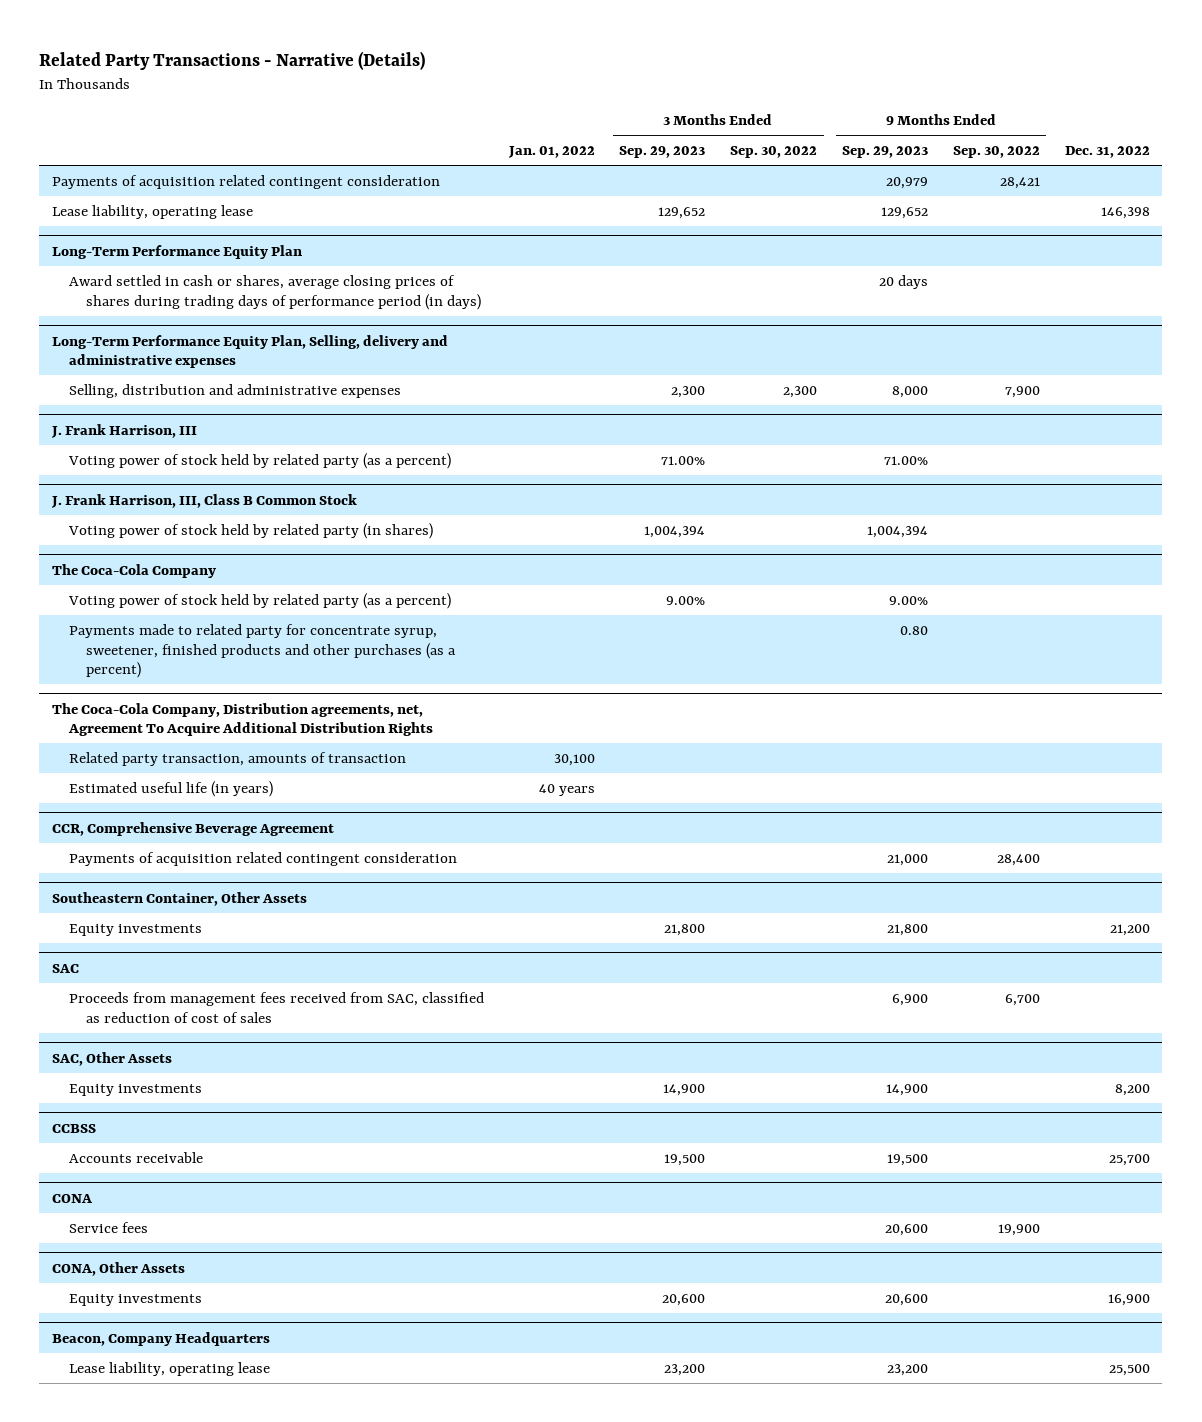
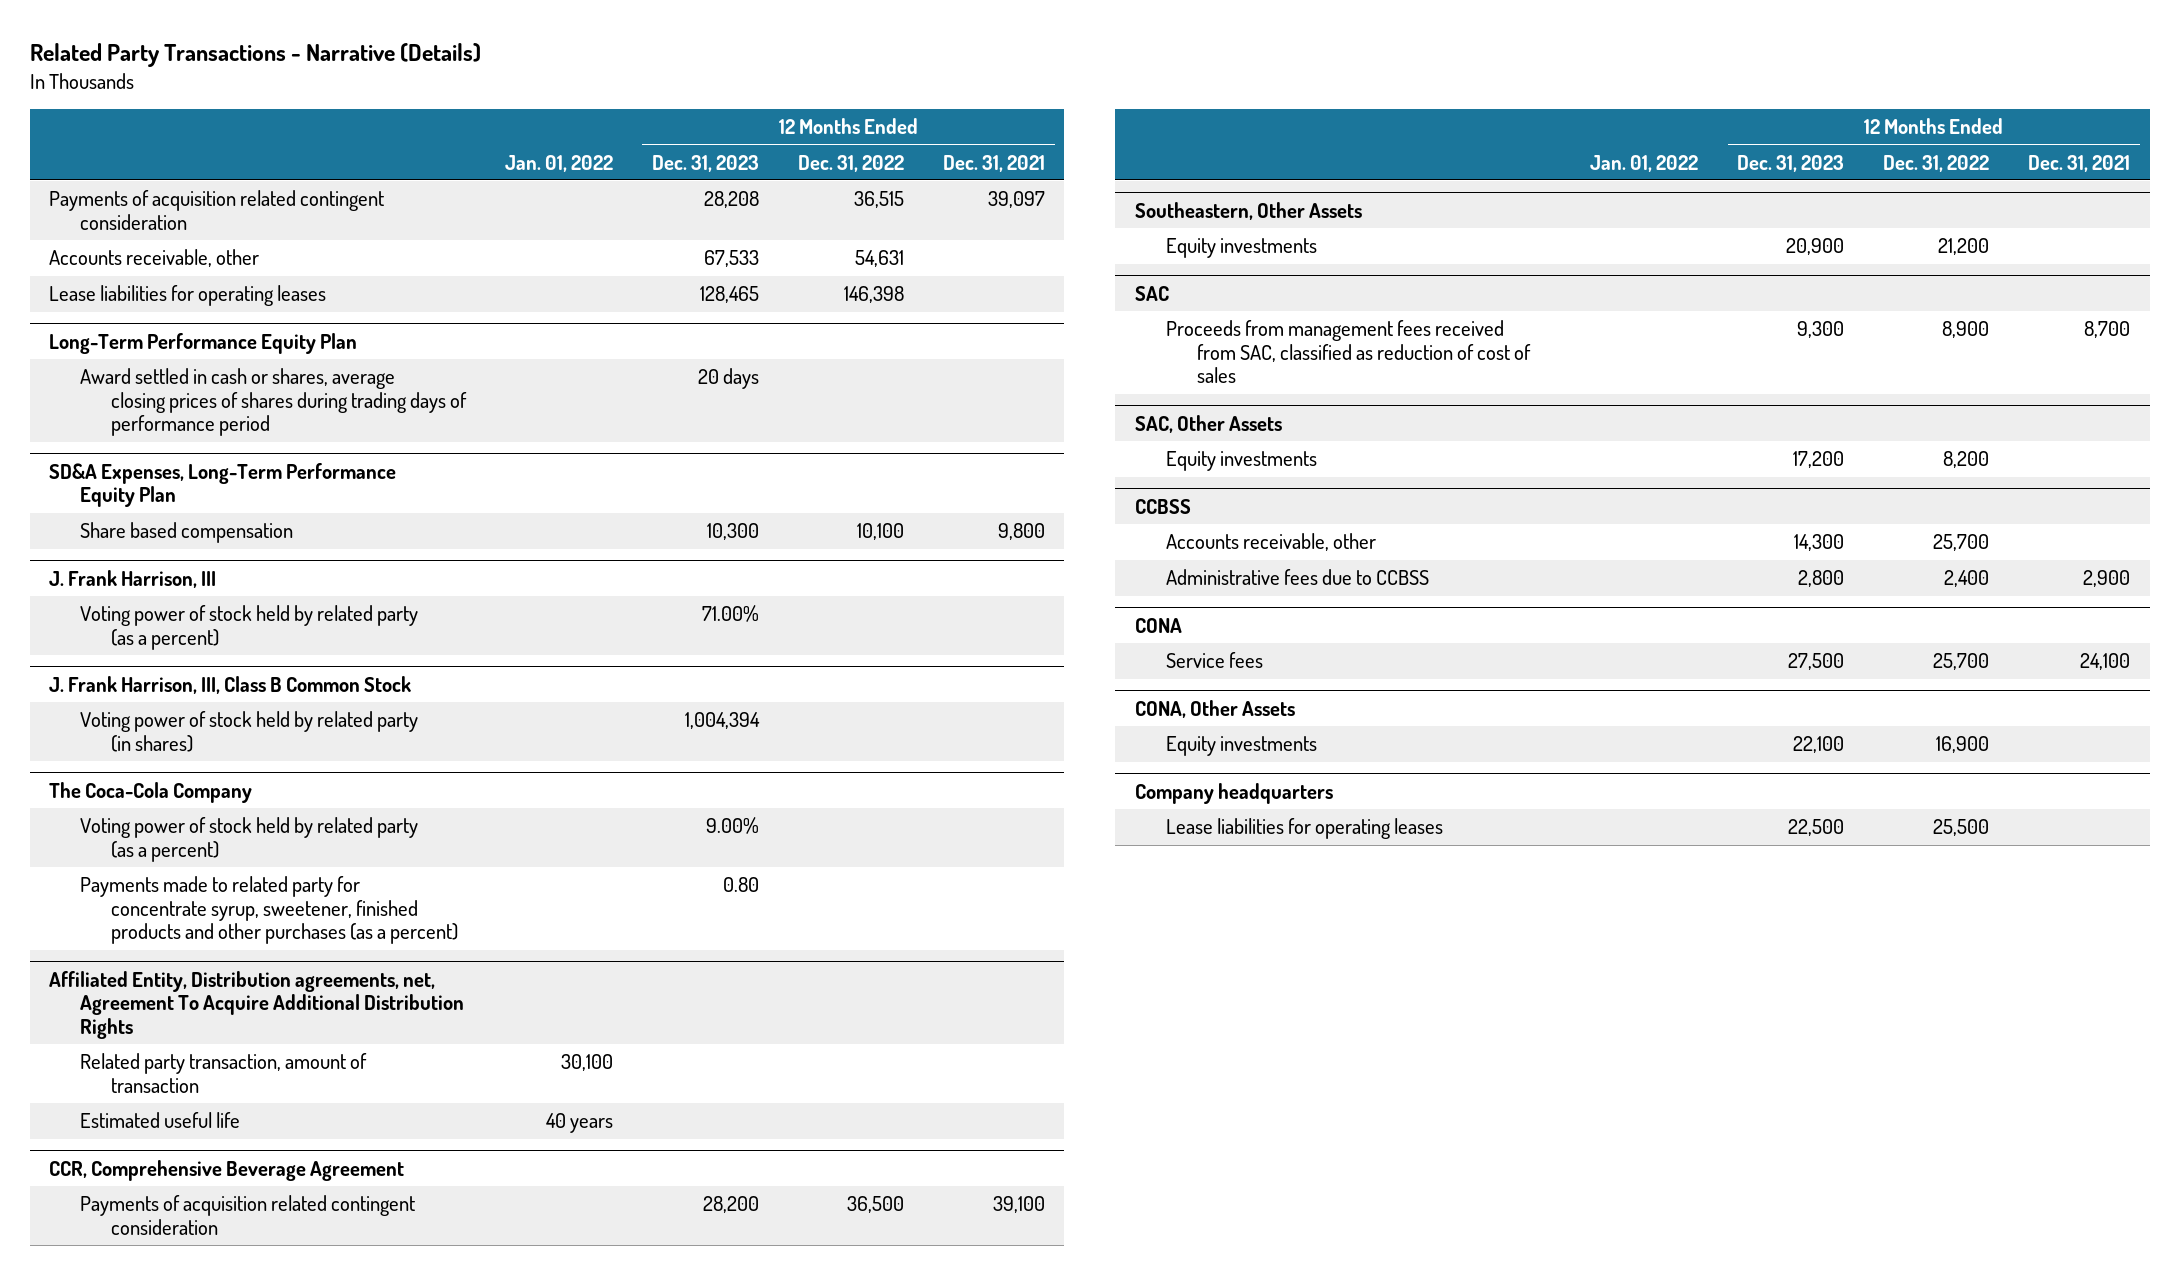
- | Jan. 01, 2022 | 3 Months Ended Sep. 29, 2023 | 3 Months Ended Sep. 30, 2022 | 9 Months Ended Sep. 29, 2023 | 9 Months Ended Sep. 30, 2022 | Dec. 31, 2022
+ | Jan. 01, 2022 | 12 Months Ended Dec. 31, 2023 | 12 Months Ended Dec. 31, 2022 | 12 Months Ended Dec. 31, 2021
- Lease liability, operating lease | | 129,652 | | 129,652 | | 146,398
+ Accounts receivable, other | | 67,533 | 54,631 |
+ Lease liabilities for operating leases | | 128,465 | 146,398 |
@ Long-Term Performance Equity Plan
- Award settled in cash or shares, average closing prices of shares during trading days of performance period (in days) | | | | 20 days | |
- Long-Term Performance Equity Plan, Selling, delivery and administrative expenses
- Selling, distribution and administrative expenses | | 2,300 | 2,300 | 8,000 | 7,900 |
@ Long-Term Performance Equity Plan
+ Award settled in cash or shares, average closing prices of shares during trading days of performance period | | 20 days | |
+ SD&A Expenses, Long-Term Performance Equity Plan
+ Share based compensation | | 10,300 | 10,100 | 9,800
- The Coca-Cola Company, Distribution agreements, net, Agreement To Acquire Additional Distribution Rights
- Related party transaction, amounts of transaction | 30,100 | | | | |
- Estimated useful life (in years) | 40 years | | | | |
+ Affiliated Entity, Distribution agreements, net, Agreement To Acquire Additional Distribution Rights
+ Related party transaction, amount of transaction | 30,100 | | |
+ Estimated useful life | 40 years | | |
- Southeastern Container, Other Assets
+ Southeastern, Other Assets
@ CCBSS
- Accounts receivable | | 19,500 | | 19,500 | | 25,700
+ Accounts receivable, other | | 14,300 | 25,700 |
+ Administrative fees due to CCBSS | | 2,800 | 2,400 | 2,900
- Beacon, Company Headquarters
- Lease liability, operating lease | | 23,200 | | 23,200 | | 25,500
+ Company headquarters
+ Lease liabilities for operating leases | | 22,500 | 25,500 |

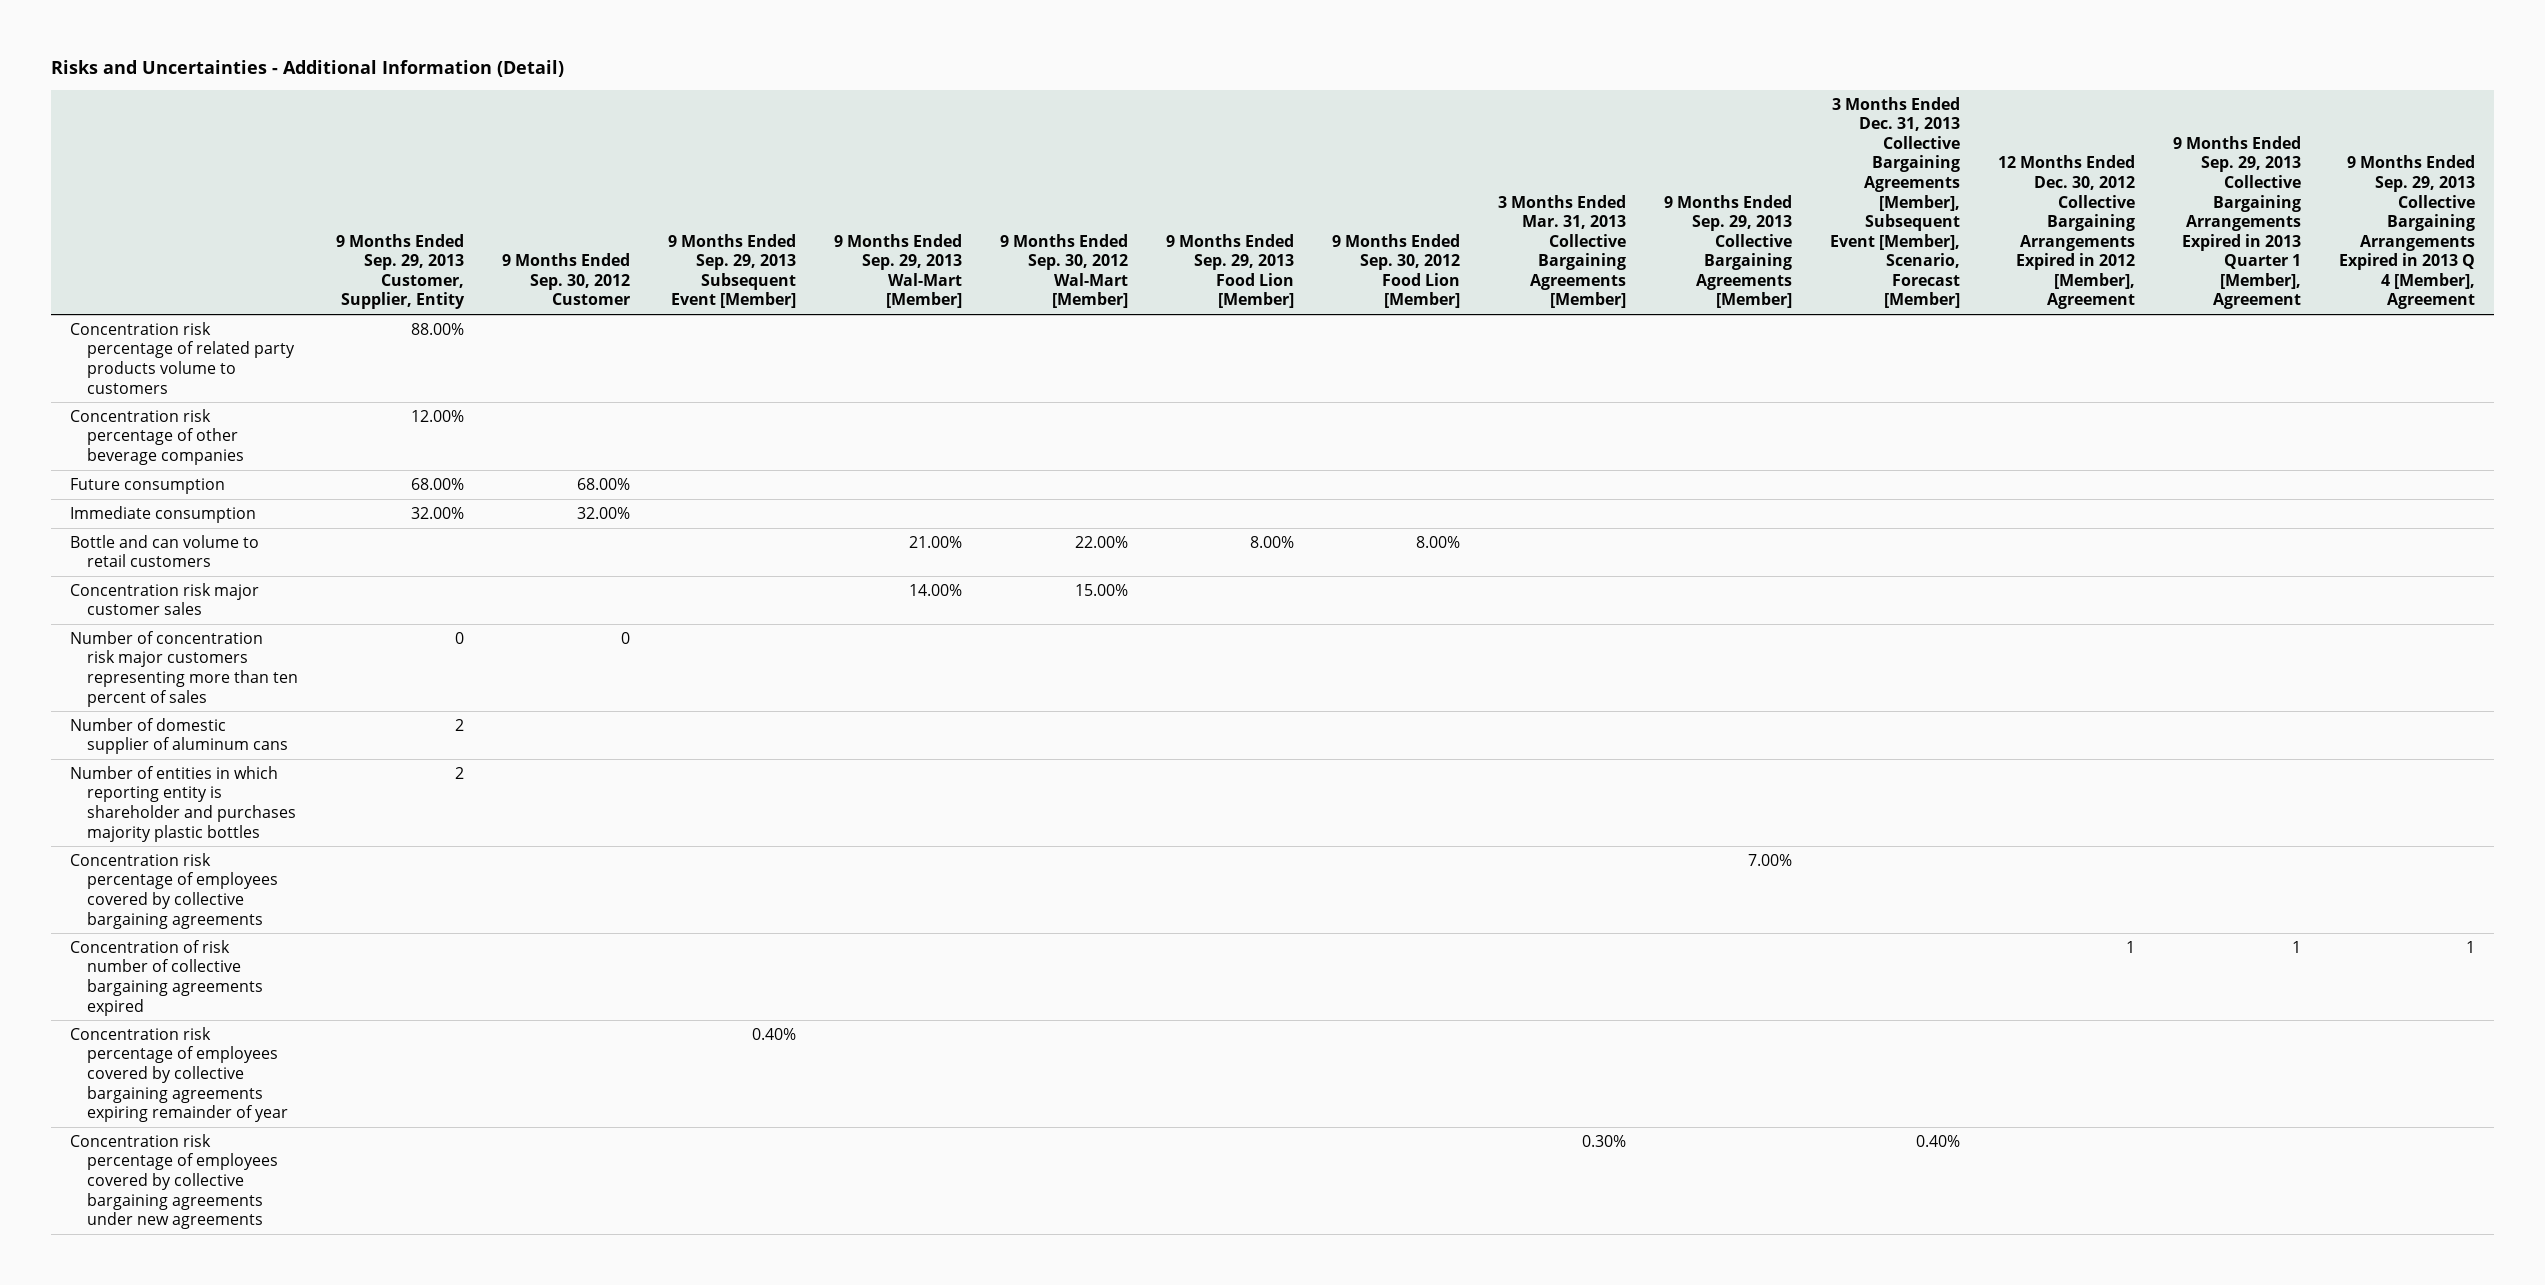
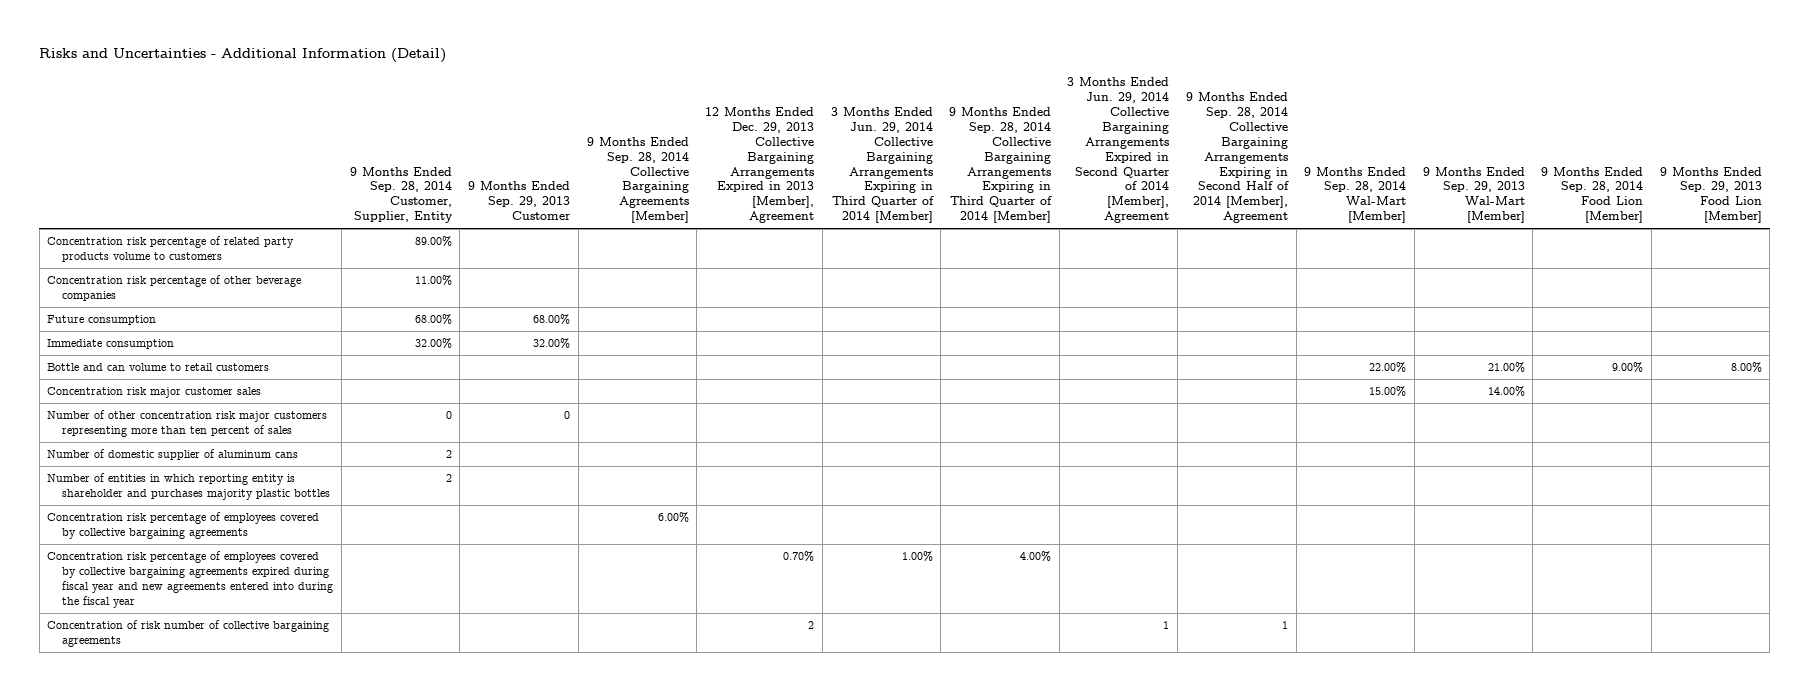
- | 9 Months Ended Sep. 29, 2013 Customer, Supplier, Entity | 9 Months Ended Sep. 30, 2012 Customer | 9 Months Ended Sep. 29, 2013 Subsequent Event [Member] | 9 Months Ended Sep. 29, 2013 Wal-Mart [Member] | 9 Months Ended Sep. 30, 2012 Wal-Mart [Member] | 9 Months Ended Sep. 29, 2013 Food Lion [Member] | 9 Months Ended Sep. 30, 2012 Food Lion [Member] | 3 Months Ended Mar. 31, 2013 Collective Bargaining Agreements [Member] | 9 Months Ended Sep. 29, 2013 Collective Bargaining Agreements [Member] | 3 Months Ended Dec. 31, 2013 Collective Bargaining Agreements [Member], Subsequent Event [Member], Scenario, Forecast [Member] | 12 Months Ended Dec. 30, 2012 Collective Bargaining Arrangements Expired in 2012 [Member], Agreement | 9 Months Ended Sep. 29, 2013 Collective Bargaining Arrangements Expired in 2013 Quarter 1 [Member], Agreement | 9 Months Ended Sep. 29, 2013 Collective Bargaining Arrangements Expired in 2013 Q 4 [Member], Agreement
+ | 9 Months Ended Sep. 28, 2014 Customer, Supplier, Entity | 9 Months Ended Sep. 29, 2013 Customer | 9 Months Ended Sep. 28, 2014 Collective Bargaining Agreements [Member] | 12 Months Ended Dec. 29, 2013 Collective Bargaining Arrangements Expired in 2013 [Member], Agreement | 3 Months Ended Jun. 29, 2014 Collective Bargaining Arrangements Expiring in Third Quarter of 2014 [Member] | 9 Months Ended Sep. 28, 2014 Collective Bargaining Arrangements Expiring in Third Quarter of 2014 [Member] | 3 Months Ended Jun. 29, 2014 Collective Bargaining Arrangements Expired in Second Quarter of 2014 [Member], Agreement | 9 Months Ended Sep. 28, 2014 Collective Bargaining Arrangements Expiring in Second Half of 2014 [Member], Agreement | 9 Months Ended Sep. 28, 2014 Wal-Mart [Member] | 9 Months Ended Sep. 29, 2013 Wal-Mart [Member] | 9 Months Ended Sep. 28, 2014 Food Lion [Member] | 9 Months Ended Sep. 29, 2013 Food Lion [Member]
- Number of concentration risk major customers representing more than ten percent of sales | 0 | 0 | | | | | | | | | | |
+ Number of other concentration risk major customers representing more than ten percent of sales | 0 | 0 | | | | | | | | | |
- Concentration of risk number of collective bargaining agreements expired | | | | | | | | | | | 1 | 1 | 1
- Concentration risk percentage of employees covered by collective bargaining agreements expiring remainder of year | | | 0.40% | | | | | | | | | |
- Concentration risk percentage of employees covered by collective bargaining agreements under new agreements | | | | | | | | 0.30% | | 0.40% | | |
+ Concentration risk percentage of employees covered by collective bargaining agreements expired during fiscal year and new agreements entered into during the fiscal year | | | | 0.70% | 1.00% | 4.00% | | | | | |
+ Concentration of risk number of collective bargaining agreements | | | | 2 | | | 1 | 1 | | | |

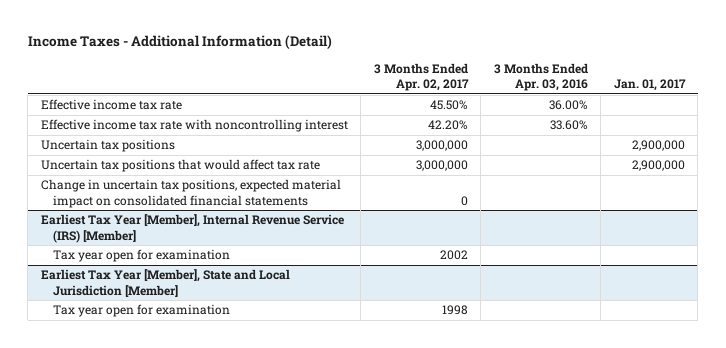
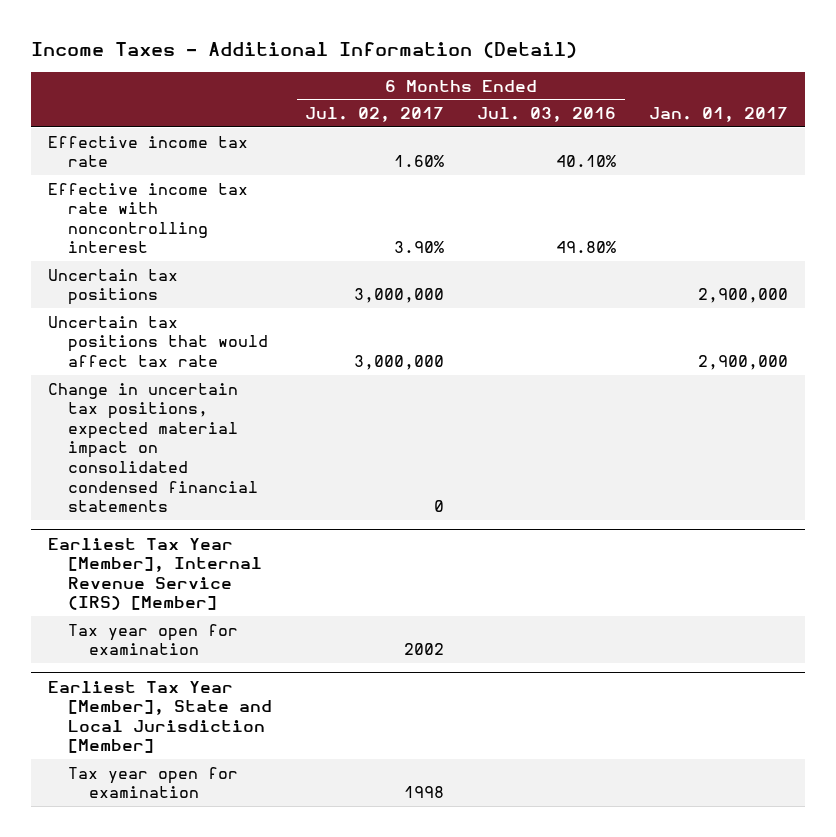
- | 3 Months Ended Apr. 02, 2017 | 3 Months Ended Apr. 03, 2016 | Jan. 01, 2017
+ | 6 Months Ended Jul. 02, 2017 | 6 Months Ended Jul. 03, 2016 | Jan. 01, 2017
- Change in uncertain tax positions, expected material impact on consolidated financial statements | 0 | |
+ Change in uncertain tax positions, expected material impact on consolidated condensed financial statements | 0 | |

